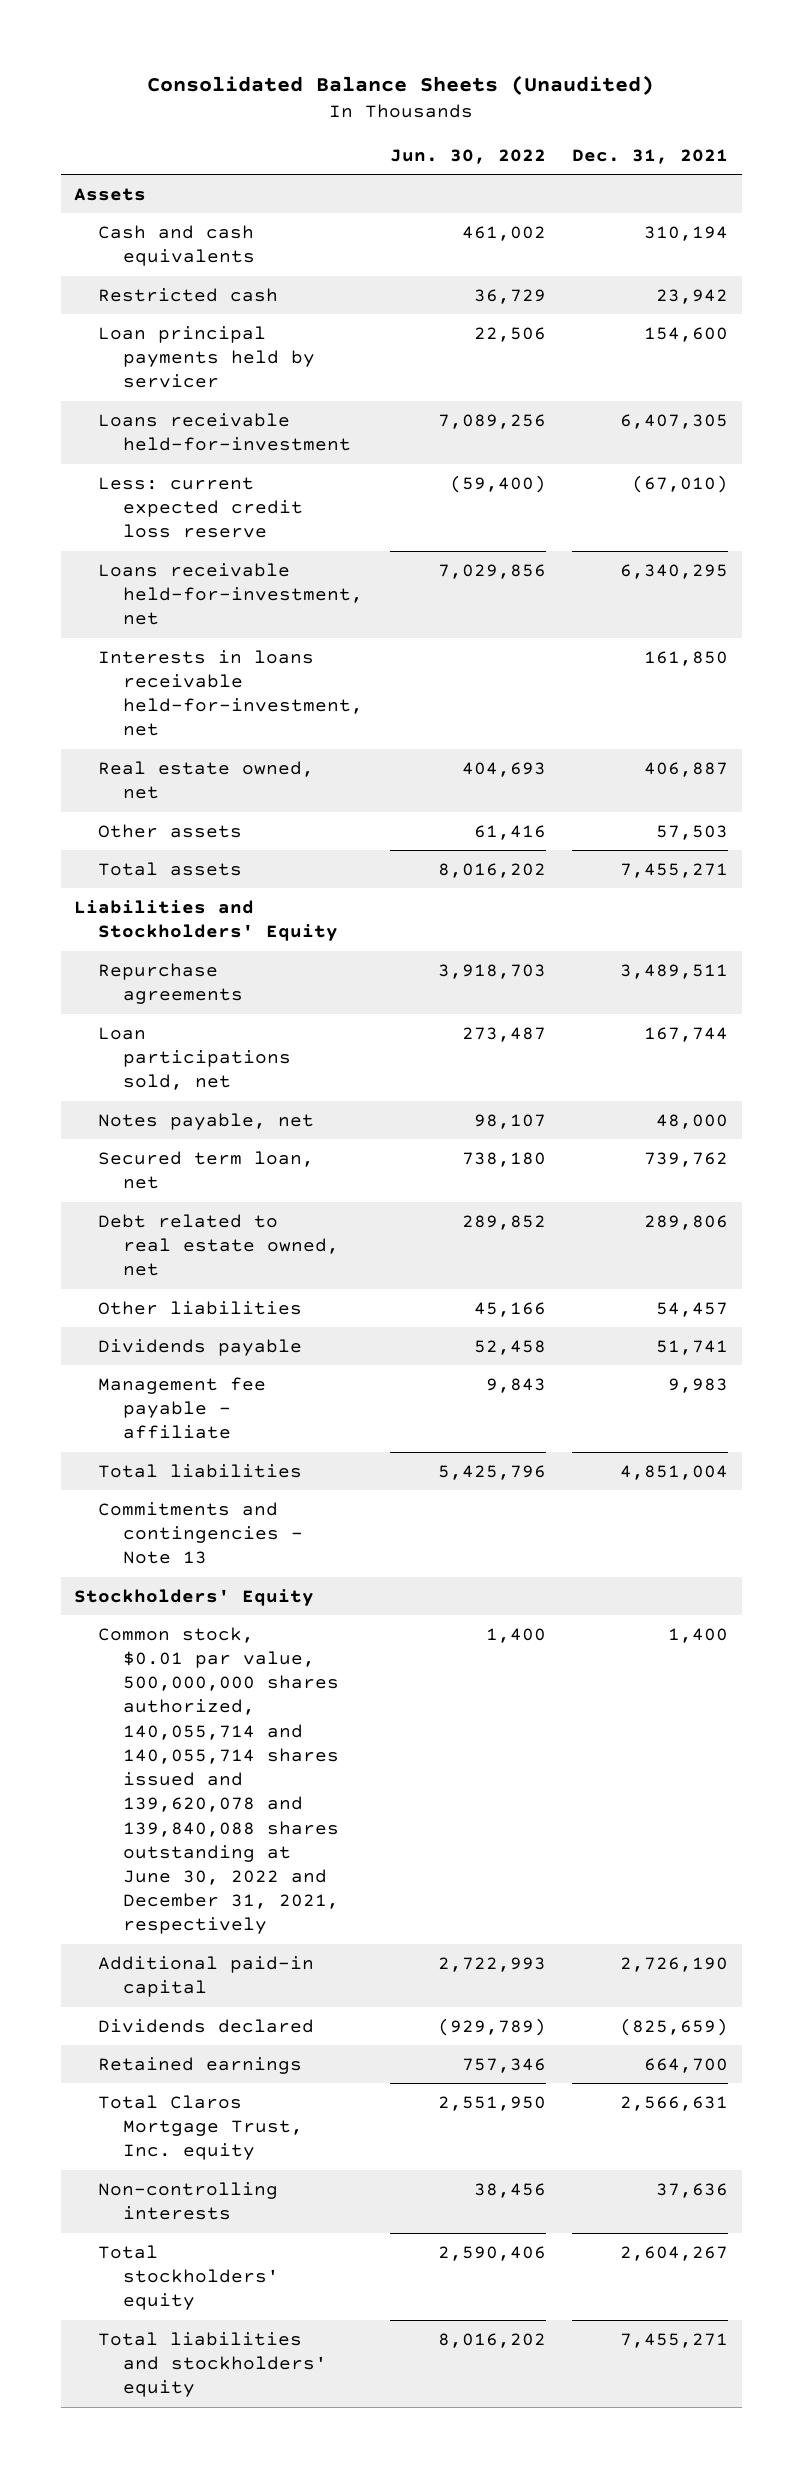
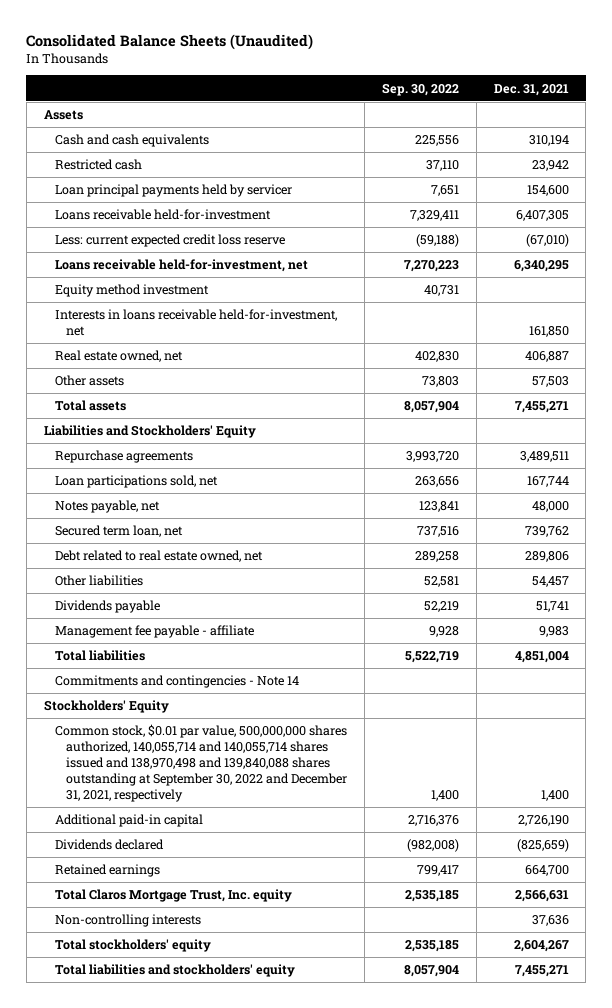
- | Jun. 30, 2022 | Dec. 31, 2021
+ | Sep. 30, 2022 | Dec. 31, 2021
+ Equity method investment | 40,731 |
- Commitments and contingencies - Note 13
+ Commitments and contingencies - Note 14
- Common stock, $0.01 par value, 500,000,000 shares authorized, 140,055,714 and 140,055,714 shares issued and 139,620,078 and 139,840,088 shares outstanding at June 30, 2022 and December 31, 2021, respectively | 1,400 | 1,400
+ Common stock, $0.01 par value, 500,000,000 shares authorized, 140,055,714 and 140,055,714 shares issued and 138,970,498 and 139,840,088 shares outstanding at September 30, 2022 and December 31, 2021, respectively | 1,400 | 1,400

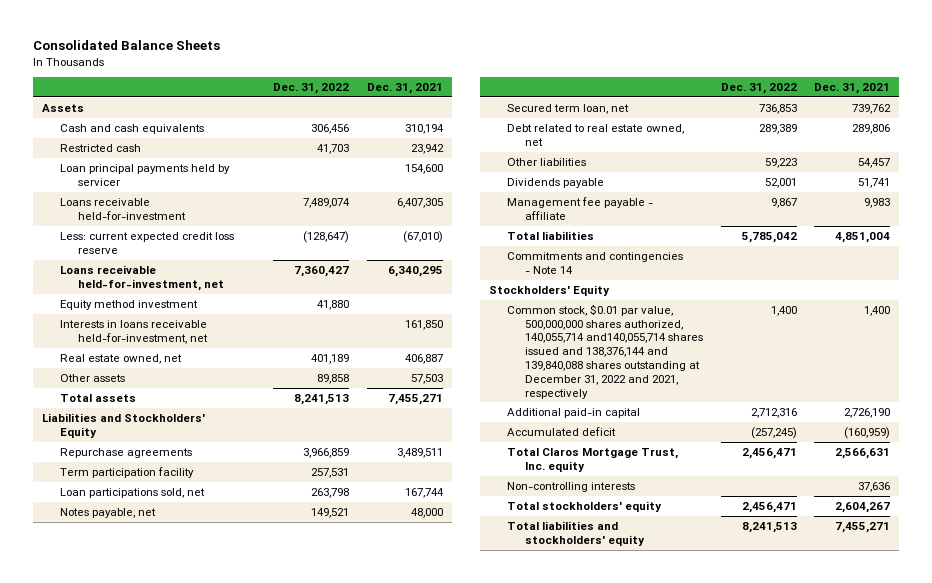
- Consolidated Balance Sheets (Unaudited)
+ Consolidated Balance Sheets
- | Sep. 30, 2022 | Dec. 31, 2021
+ | Dec. 31, 2022 | Dec. 31, 2021
+ Term participation facility | 257,531 |
- Common stock, $0.01 par value, 500,000,000 shares authorized, 140,055,714 and 140,055,714 shares issued and 138,970,498 and 139,840,088 shares outstanding at September 30, 2022 and December 31, 2021, respectively | 1,400 | 1,400
+ Common stock, $0.01 par value, 500,000,000 shares authorized, 140,055,714 and140,055,714 shares issued and 138,376,144 and 139,840,088 shares outstanding at December 31, 2022 and 2021, respectively | 1,400 | 1,400
- Dividends declared | (982,008) | (825,659)
- Retained earnings | 799,417 | 664,700
+ Accumulated deficit | (257,245) | (160,959)

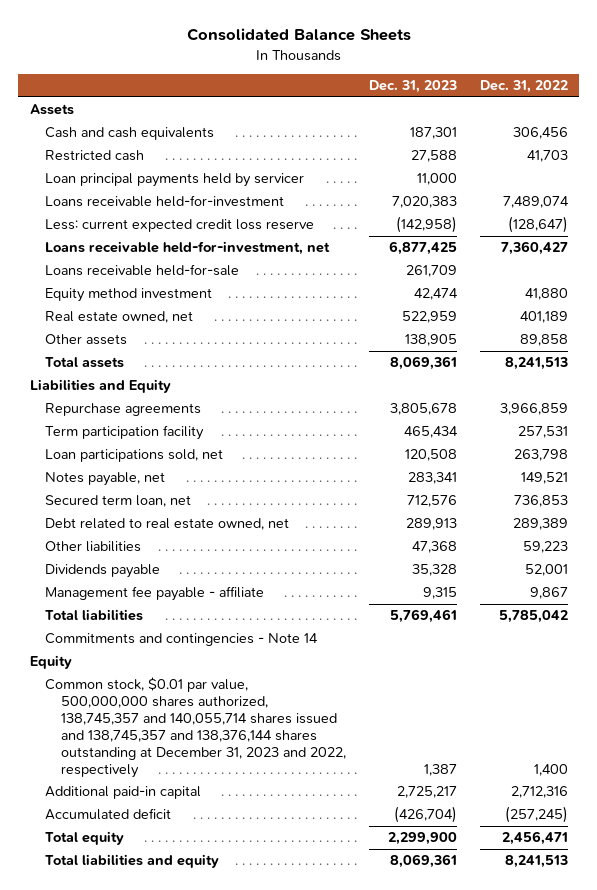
- | Dec. 31, 2022 | Dec. 31, 2021
+ | Dec. 31, 2023 | Dec. 31, 2022
+ Loans receivable held-for-sale | 261,709 |
- Interests in loans receivable held-for-investment, net | | 161,850
- Liabilities and Stockholders' Equity
+ Liabilities and Equity
- Stockholders' Equity
- Common stock, $0.01 par value, 500,000,000 shares authorized, 140,055,714 and140,055,714 shares issued and 138,376,144 and 139,840,088 shares outstanding at December 31, 2022 and 2021, respectively | 1,400 | 1,400
+ Equity
+ Common stock, $0.01 par value, 500,000,000 shares authorized, 138,745,357 and 140,055,714 shares issued and 138,745,357 and 138,376,144 shares outstanding at December 31, 2023 and 2022, respectively | 1,387 | 1,400
- Total Claros Mortgage Trust, Inc. equity | 2,456,471 | 2,566,631
- Non-controlling interests | | 37,636
- Total stockholders' equity | 2,456,471 | 2,604,267
- Total liabilities and stockholders' equity | 8,241,513 | 7,455,271
+ Total equity | 2,299,900 | 2,456,471
+ Total liabilities and equity | 8,069,361 | 8,241,513

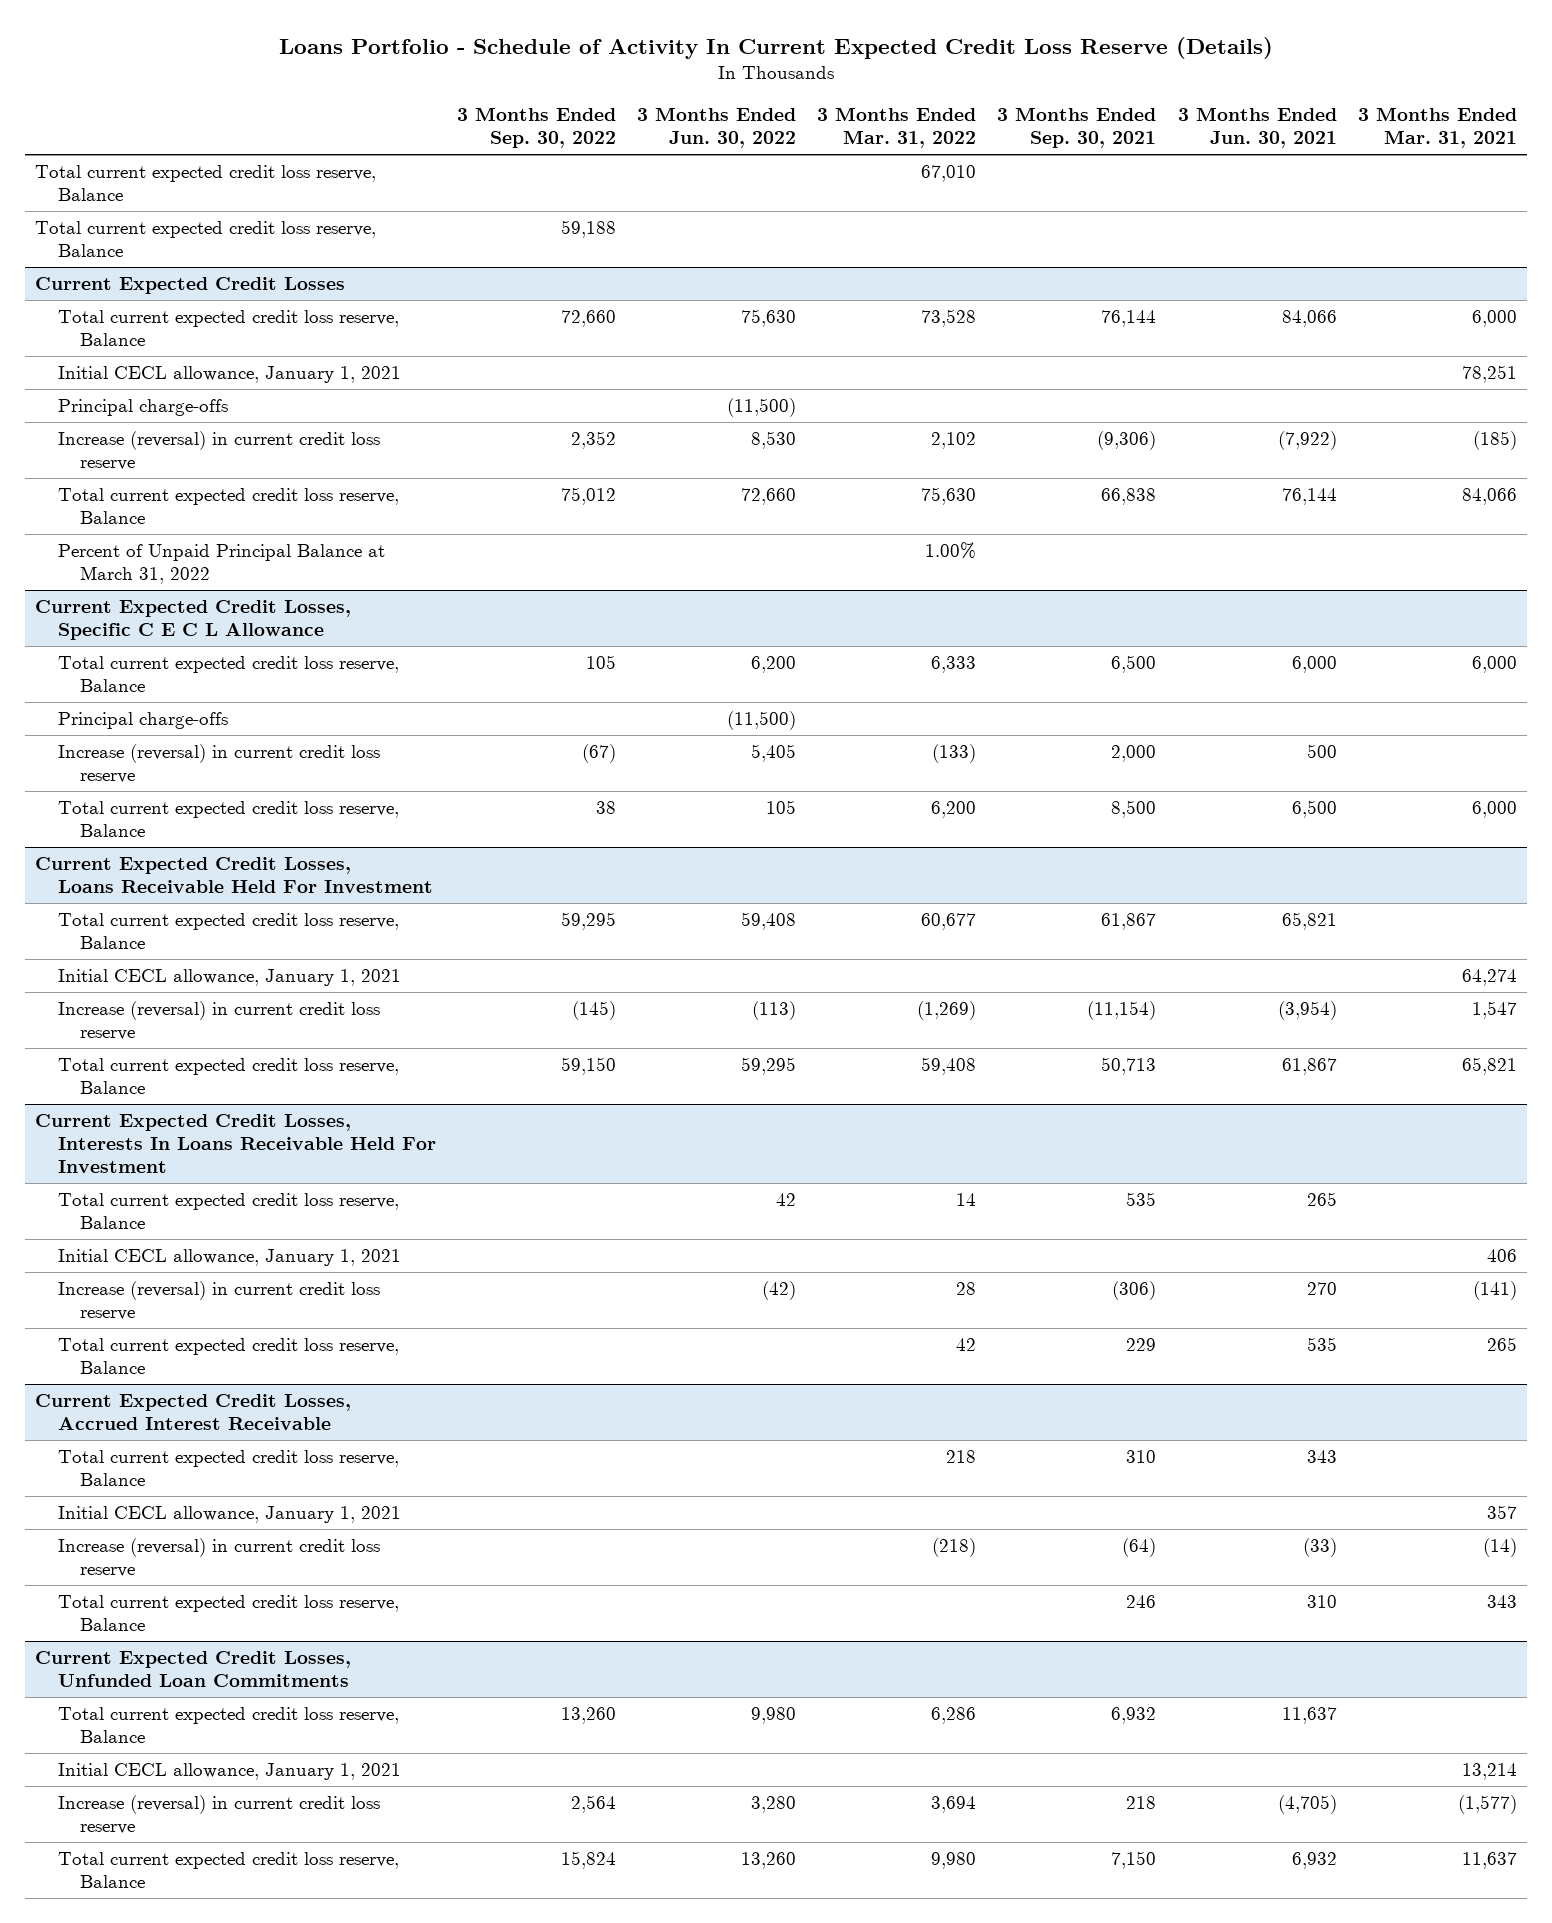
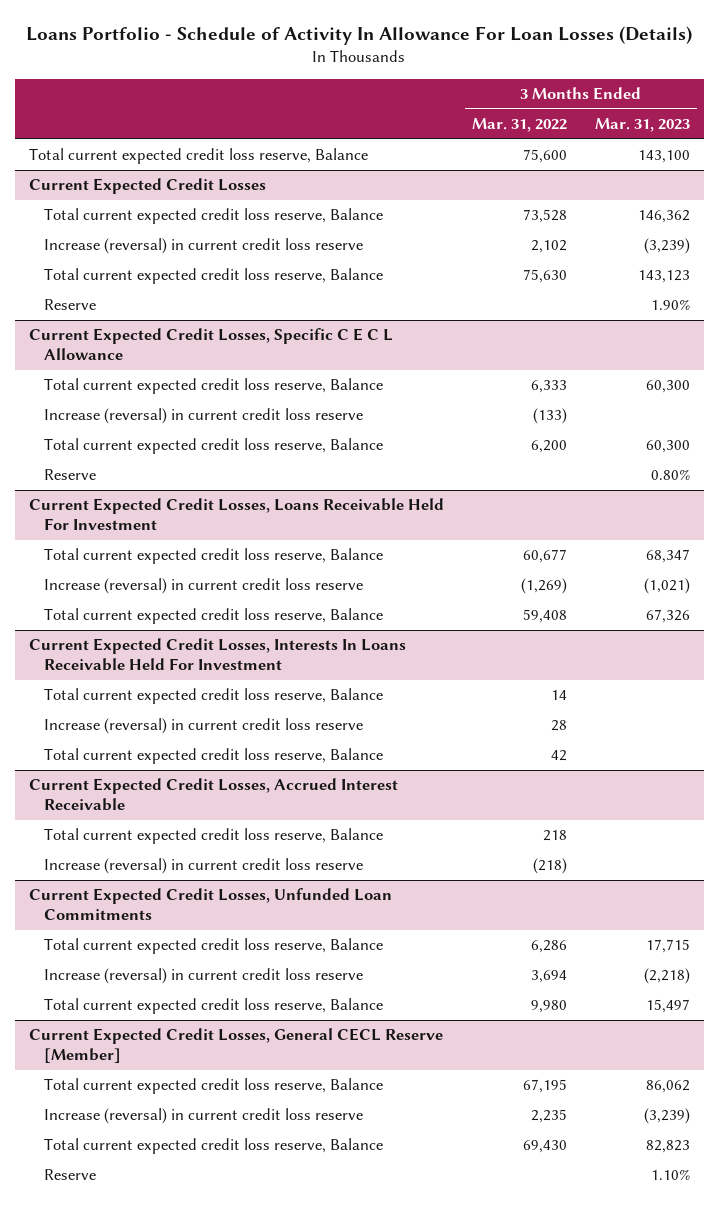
- Loans Portfolio - Schedule of Activity In Current Expected Credit Loss Reserve (Details)
+ Loans Portfolio - Schedule of Activity In Allowance For Loan Losses (Details)
- | 3 Months Ended Sep. 30, 2022 | 3 Months Ended Jun. 30, 2022 | 3 Months Ended Mar. 31, 2022 | 3 Months Ended Sep. 30, 2021 | 3 Months Ended Jun. 30, 2021 | 3 Months Ended Mar. 31, 2021
+ | 3 Months Ended Mar. 31, 2022 | 3 Months Ended Mar. 31, 2023
- Total current expected credit loss reserve, Balance | | | 67,010 | | |
- Total current expected credit loss reserve, Balance | 59,188 | | | | |
+ Total current expected credit loss reserve, Balance | 75,600 | 143,100
@ Current Expected Credit Losses
- Initial CECL allowance, January 1, 2021 | | | | | | 78,251
- Principal charge-offs | | (11,500) | | | |
- Percent of Unpaid Principal Balance at March 31, 2022 | | | 1.00% | | |
+ Reserve | | 1.90%
@ Current Expected Credit Losses, Specific C E C L Allowance
- Principal charge-offs | | (11,500) | | | |
+ Reserve | | 0.80%
@ Current Expected Credit Losses, Loans Receivable Held For Investment
- Initial CECL allowance, January 1, 2021 | | | | | | 64,274
@ Current Expected Credit Losses, Interests In Loans Receivable Held For Investment
- Initial CECL allowance, January 1, 2021 | | | | | | 406
@ Current Expected Credit Losses, Accrued Interest Receivable
- Initial CECL allowance, January 1, 2021 | | | | | | 357
- Total current expected credit loss reserve, Balance | | | | 246 | 310 | 343
@ Current Expected Credit Losses, Unfunded Loan Commitments
- Initial CECL allowance, January 1, 2021 | | | | | | 13,214
+ Current Expected Credit Losses, General CECL Reserve [Member]
+ Total current expected credit loss reserve, Balance | 67,195 | 86,062
+ Increase (reversal) in current credit loss reserve | 2,235 | (3,239)
+ Total current expected credit loss reserve, Balance | 69,430 | 82,823
+ Reserve | | 1.10%

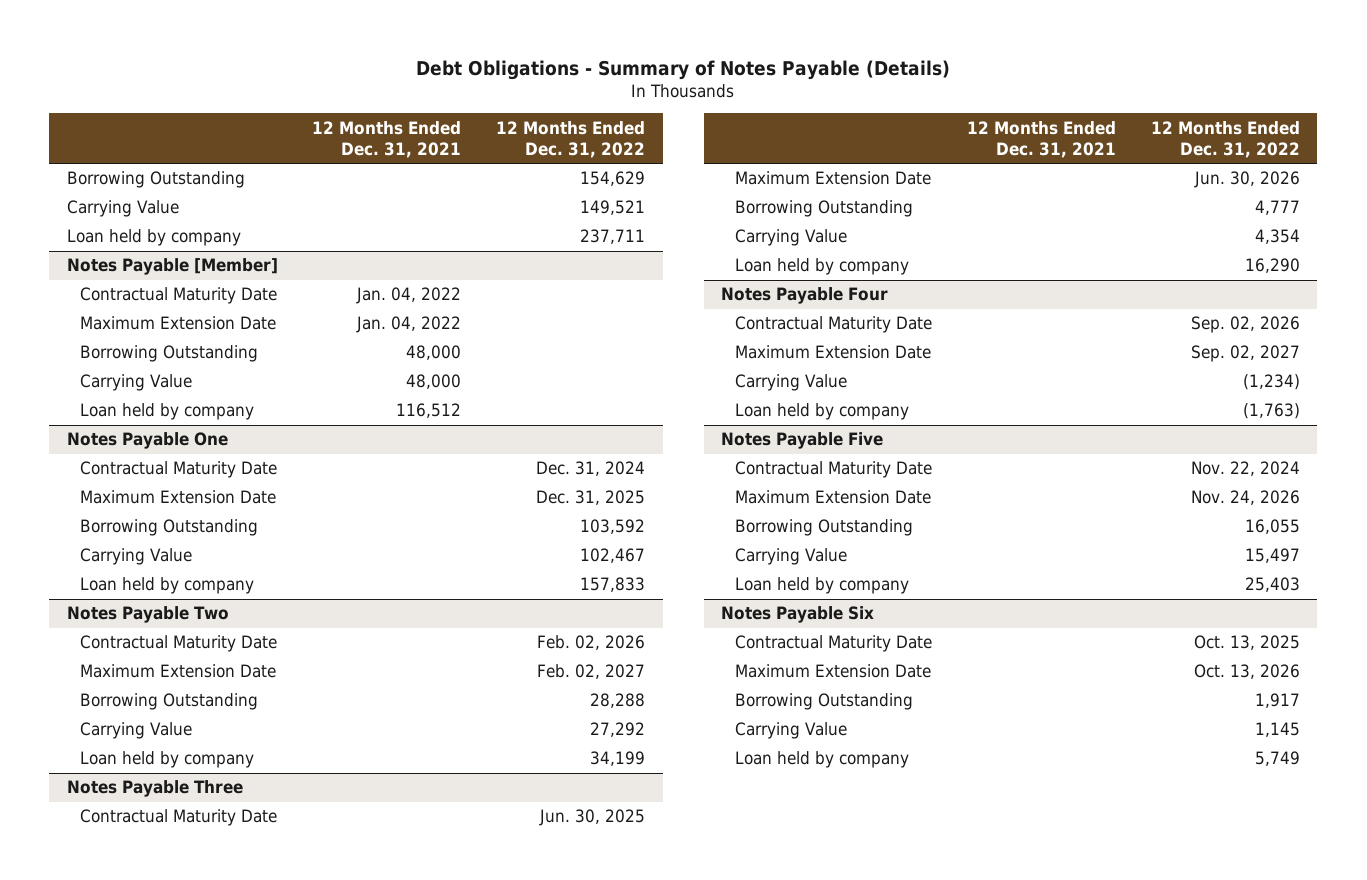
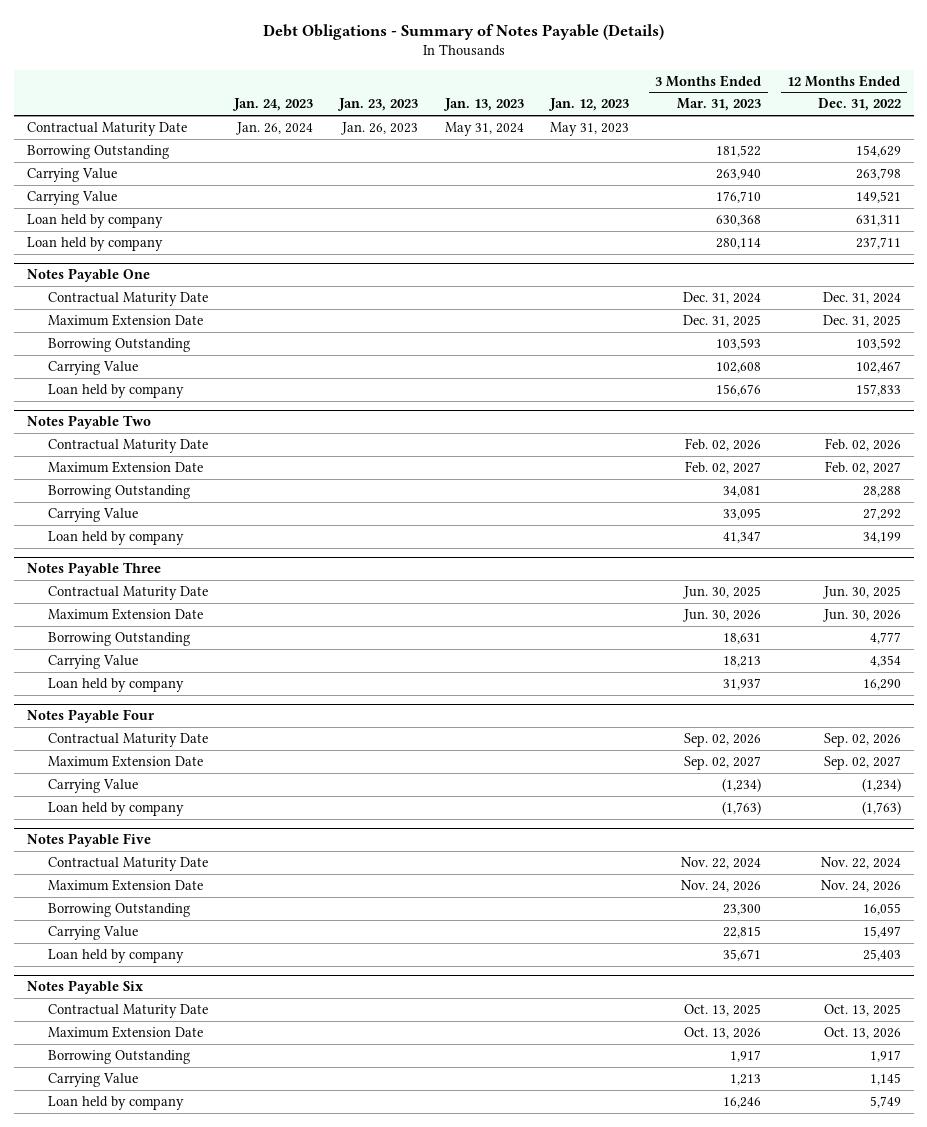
- | 12 Months Ended Dec. 31, 2021 | 12 Months Ended Dec. 31, 2022
+ | Jan. 24, 2023 | Jan. 23, 2023 | Jan. 13, 2023 | Jan. 12, 2023 | 3 Months Ended Mar. 31, 2023 | 12 Months Ended Dec. 31, 2022
+ Contractual Maturity Date | Jan. 26, 2024 | Jan. 26, 2023 | May 31, 2024 | May 31, 2023 | |
+ Carrying Value | | | | | 263,940 | 263,798
+ Loan held by company | | | | | 630,368 | 631,311
- Notes Payable [Member]
- Contractual Maturity Date | Jan. 04, 2022 |
- Maximum Extension Date | Jan. 04, 2022 |
- Borrowing Outstanding | 48,000 |
- Carrying Value | 48,000 |
- Loan held by company | 116,512 |

